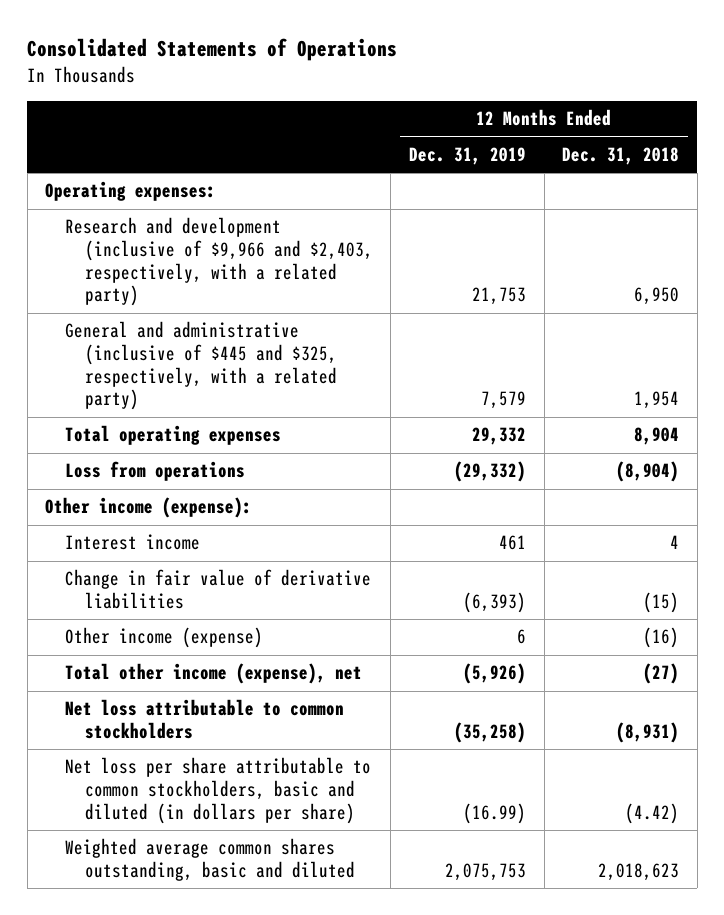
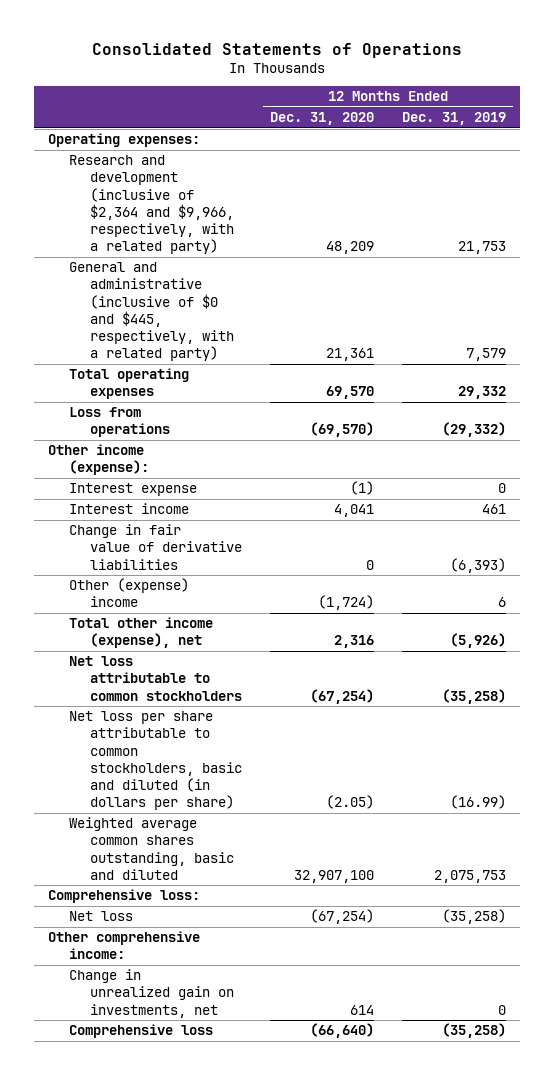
- | 12 Months Ended Dec. 31, 2019 | 12 Months Ended Dec. 31, 2018
+ | 12 Months Ended Dec. 31, 2020 | 12 Months Ended Dec. 31, 2019
- Research and development (inclusive of $9,966 and $2,403, respectively, with a related party) | 21,753 | 6,950
- General and administrative (inclusive of $445 and $325, respectively, with a related party) | 7,579 | 1,954
+ Research and development (inclusive of $2,364 and $9,966, respectively, with a related party) | 48,209 | 21,753
+ General and administrative (inclusive of $0 and $445, respectively, with a related party) | 21,361 | 7,579
+ Interest expense | (1) | 0
- Other income (expense) | 6 | (16)
+ Other (expense) income | (1,724) | 6
+ Comprehensive loss:
+ Net loss | (67,254) | (35,258)
+ Other comprehensive income:
+ Change in unrealized gain on investments, net | 614 | 0
+ Comprehensive loss | (66,640) | (35,258)

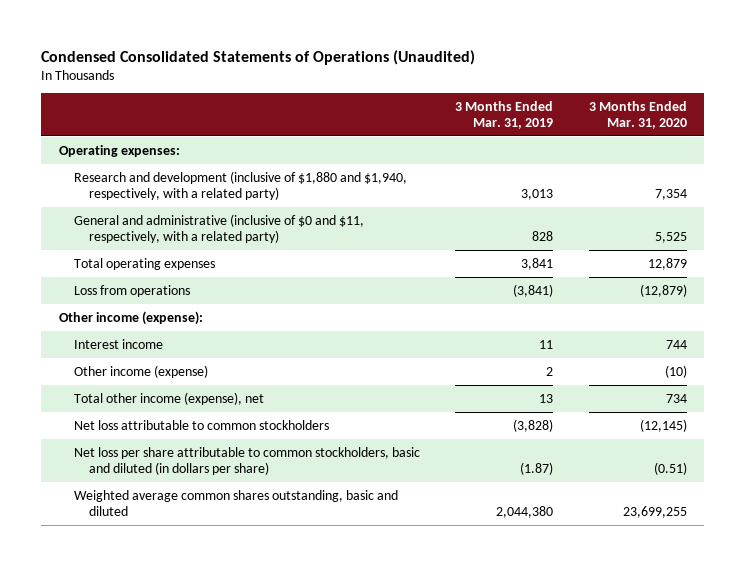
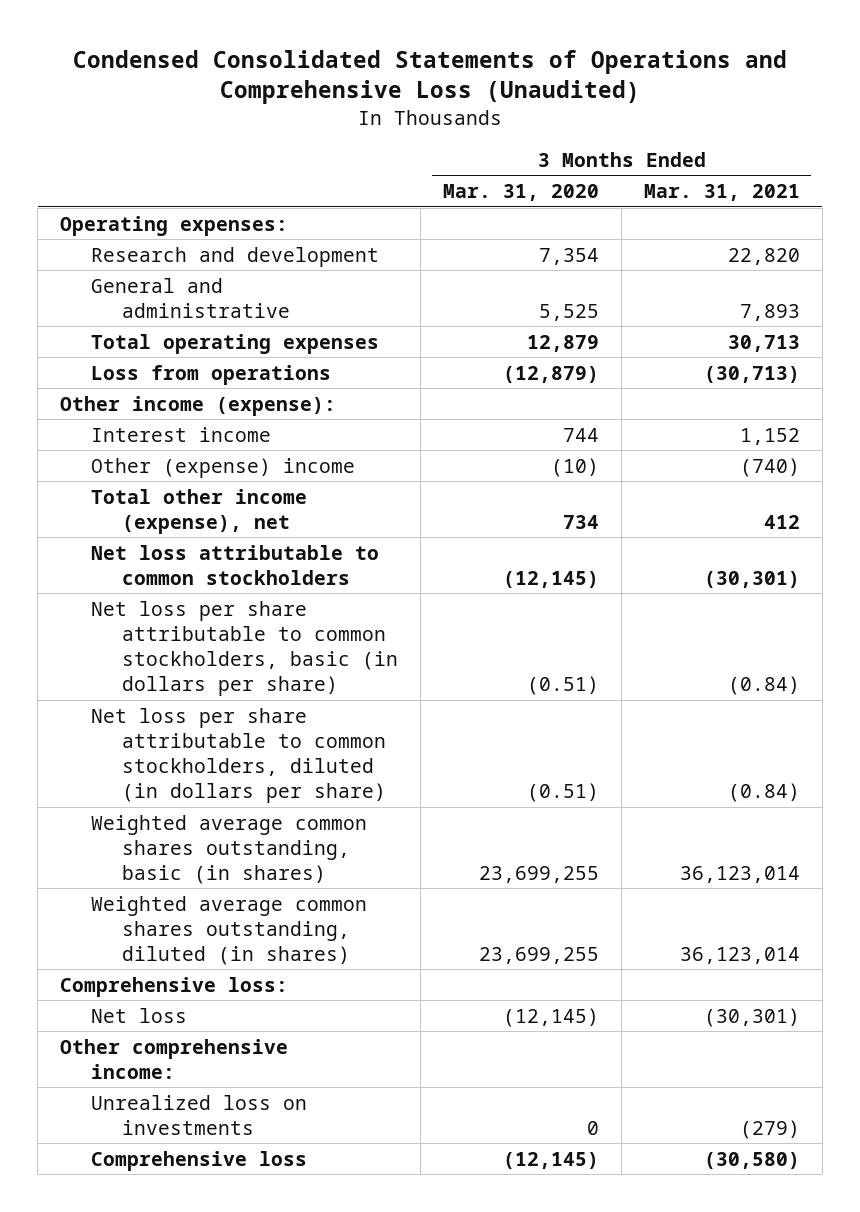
- Condensed Consolidated Statements of Operations (Unaudited)
+ Condensed Consolidated Statements of Operations and Comprehensive Loss (Unaudited)
- | 3 Months Ended Mar. 31, 2019 | 3 Months Ended Mar. 31, 2020
+ | 3 Months Ended Mar. 31, 2020 | 3 Months Ended Mar. 31, 2021
- Research and development (inclusive of $1,880 and $1,940, respectively, with a related party) | 3,013 | 7,354
- General and administrative (inclusive of $0 and $11, respectively, with a related party) | 828 | 5,525
+ Research and development | 7,354 | 22,820
+ General and administrative | 5,525 | 7,893
- Other income (expense) | 2 | (10)
+ Other (expense) income | (10) | (740)
- Net loss per share attributable to common stockholders, basic and diluted (in dollars per share) | (1.87) | (0.51)
- Weighted average common shares outstanding, basic and diluted | 2,044,380 | 23,699,255
+ Net loss per share attributable to common stockholders, basic (in dollars per share) | (0.51) | (0.84)
+ Net loss per share attributable to common stockholders, diluted (in dollars per share) | (0.51) | (0.84)
+ Weighted average common shares outstanding, basic (in shares) | 23,699,255 | 36,123,014
+ Weighted average common shares outstanding, diluted (in shares) | 23,699,255 | 36,123,014
+ Comprehensive loss:
+ Net loss | (12,145) | (30,301)
+ Other comprehensive income:
+ Unrealized loss on investments | 0 | (279)
+ Comprehensive loss | (12,145) | (30,580)

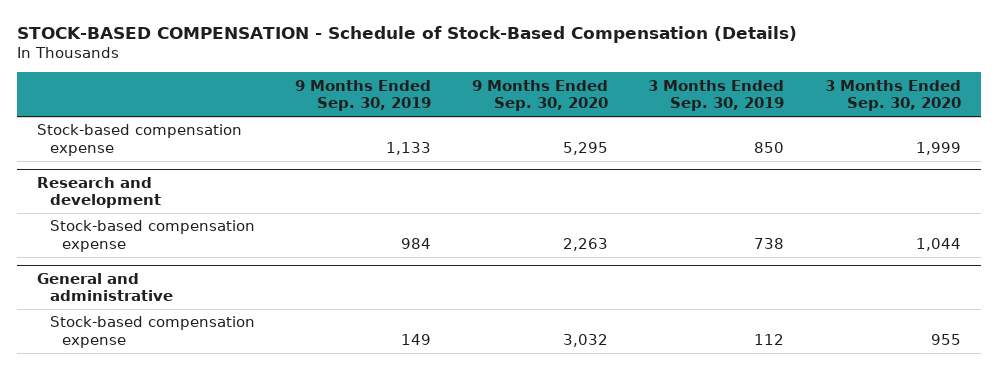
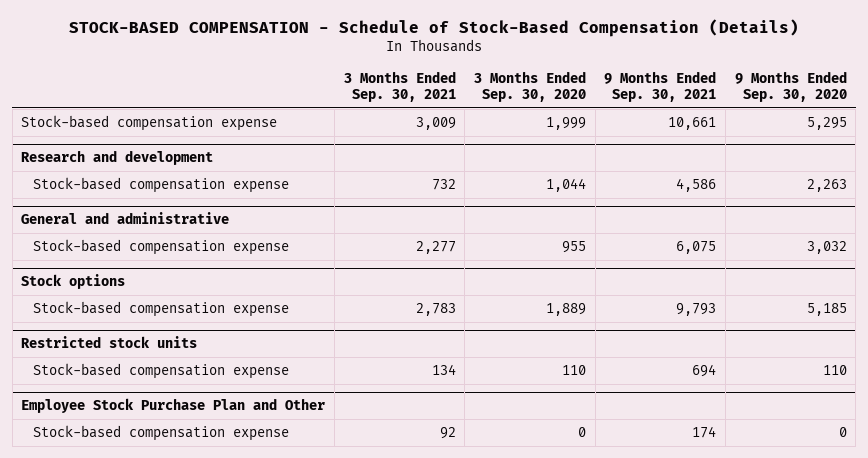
- | 9 Months Ended Sep. 30, 2019 | 9 Months Ended Sep. 30, 2020 | 3 Months Ended Sep. 30, 2019 | 3 Months Ended Sep. 30, 2020
+ | 3 Months Ended Sep. 30, 2021 | 3 Months Ended Sep. 30, 2020 | 9 Months Ended Sep. 30, 2021 | 9 Months Ended Sep. 30, 2020
+ Stock options
+ Stock-based compensation expense | 2,783 | 1,889 | 9,793 | 5,185
+ Restricted stock units
+ Stock-based compensation expense | 134 | 110 | 694 | 110
+ Employee Stock Purchase Plan and Other
+ Stock-based compensation expense | 92 | 0 | 174 | 0

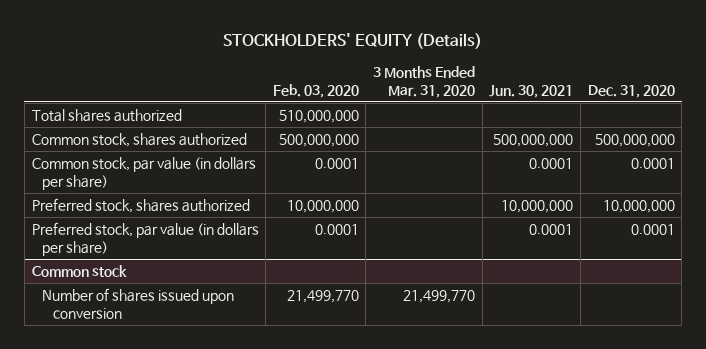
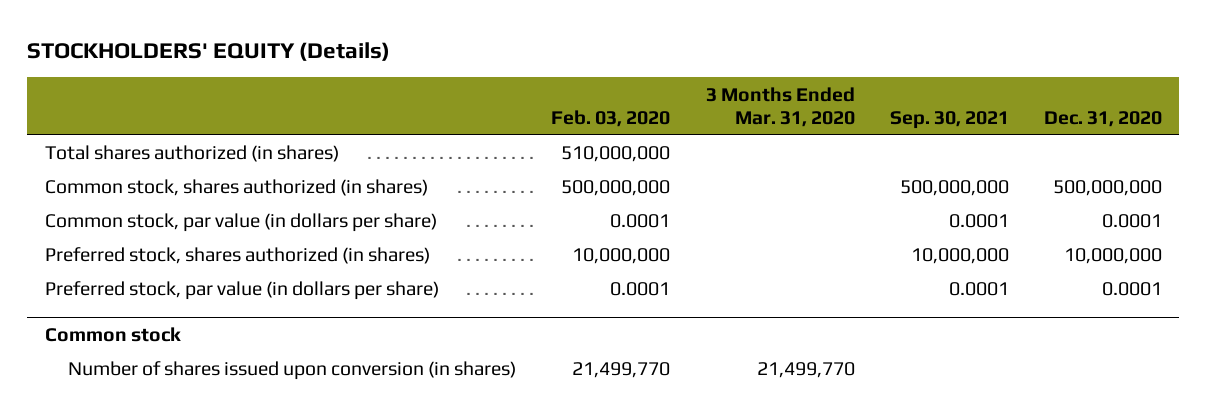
- | Feb. 03, 2020 | 3 Months Ended Mar. 31, 2020 | Jun. 30, 2021 | Dec. 31, 2020
+ | Feb. 03, 2020 | 3 Months Ended Mar. 31, 2020 | Sep. 30, 2021 | Dec. 31, 2020
- Total shares authorized | 510,000,000 | | |
- Common stock, shares authorized | 500,000,000 | | 500,000,000 | 500,000,000
+ Total shares authorized (in shares) | 510,000,000 | | |
+ Common stock, shares authorized (in shares) | 500,000,000 | | 500,000,000 | 500,000,000
- Preferred stock, shares authorized | 10,000,000 | | 10,000,000 | 10,000,000
+ Preferred stock, shares authorized (in shares) | 10,000,000 | | 10,000,000 | 10,000,000
@ Common stock
- Number of shares issued upon conversion | 21,499,770 | 21,499,770 | |
+ Number of shares issued upon conversion (in shares) | 21,499,770 | 21,499,770 | |

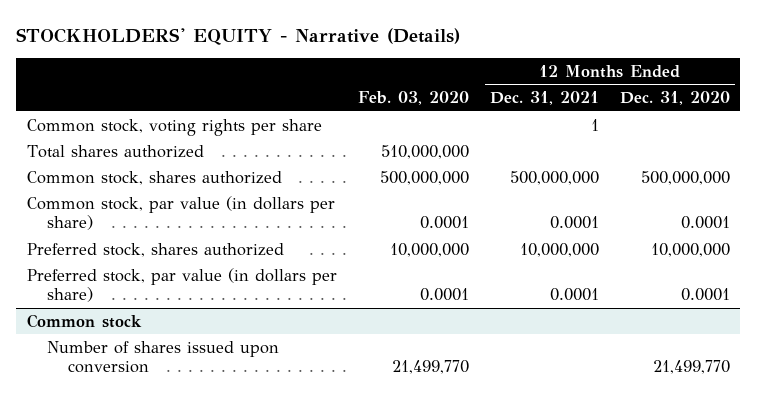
- STOCKHOLDERS' EQUITY (Details)
+ STOCKHOLDERS' EQUITY - Narrative (Details)
- | Feb. 03, 2020 | 3 Months Ended Mar. 31, 2020 | Sep. 30, 2021 | Dec. 31, 2020
+ | Feb. 03, 2020 | 12 Months Ended Dec. 31, 2021 | 12 Months Ended Dec. 31, 2020
- Total shares authorized (in shares) | 510,000,000 | | |
- Common stock, shares authorized (in shares) | 500,000,000 | | 500,000,000 | 500,000,000
+ Common stock, voting rights per share | | 1 |
+ Total shares authorized | 510,000,000 | |
+ Common stock, shares authorized | 500,000,000 | 500,000,000 | 500,000,000
- Preferred stock, shares authorized (in shares) | 10,000,000 | | 10,000,000 | 10,000,000
+ Preferred stock, shares authorized | 10,000,000 | 10,000,000 | 10,000,000
@ Common stock
- Number of shares issued upon conversion (in shares) | 21,499,770 | 21,499,770 | |
+ Number of shares issued upon conversion | 21,499,770 | | 21,499,770

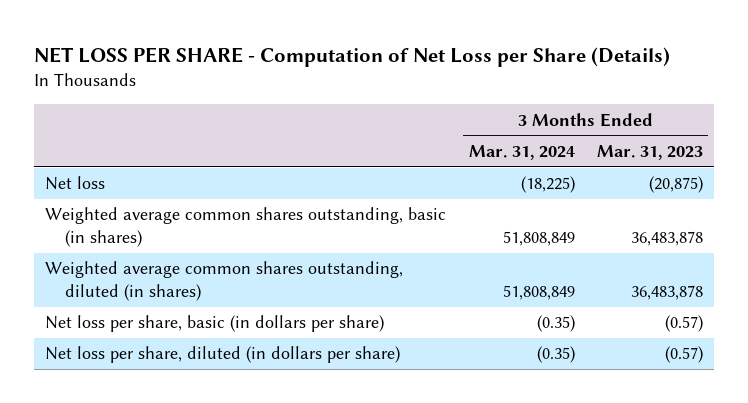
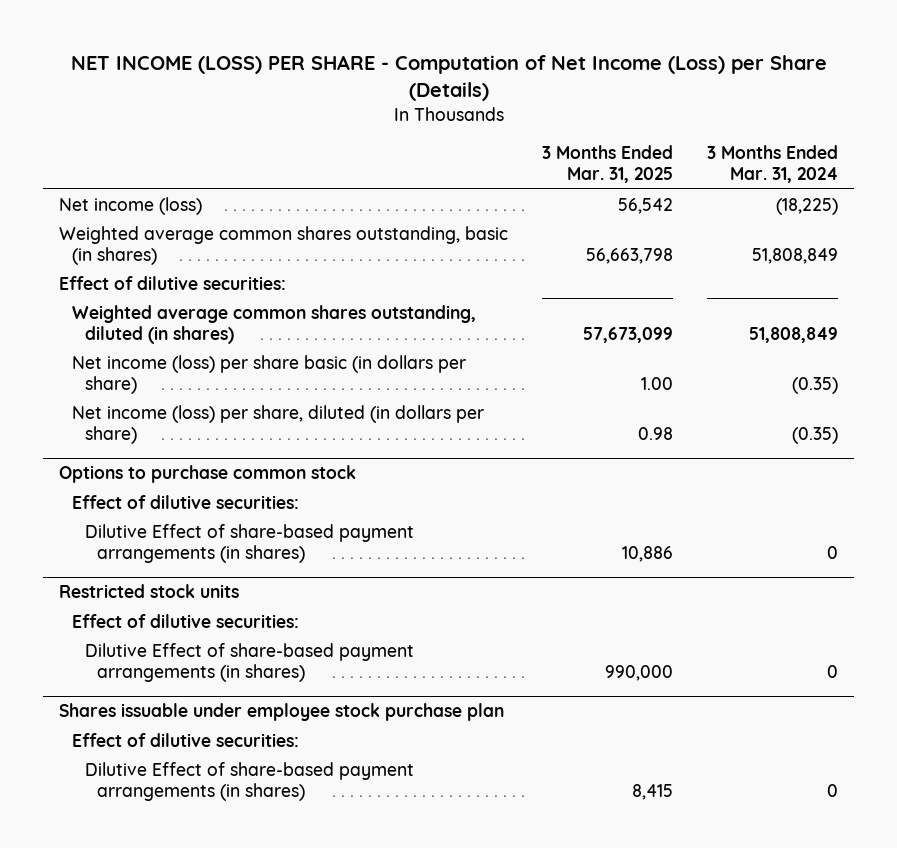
- NET LOSS PER SHARE - Computation of Net Loss per Share (Details)
+ NET INCOME (LOSS) PER SHARE - Computation of Net Income (Loss) per Share (Details)
- | 3 Months Ended Mar. 31, 2024 | 3 Months Ended Mar. 31, 2023
+ | 3 Months Ended Mar. 31, 2025 | 3 Months Ended Mar. 31, 2024
- Net loss | (18,225) | (20,875)
+ Net income (loss) | 56,542 | (18,225)
+ Effect of dilutive securities:
- Net loss per share, basic (in dollars per share) | (0.35) | (0.57)
- Net loss per share, diluted (in dollars per share) | (0.35) | (0.57)
+ Net income (loss) per share basic (in dollars per share) | 1.00 | (0.35)
+ Net income (loss) per share, diluted (in dollars per share) | 0.98 | (0.35)
+ Options to purchase common stock
+ Effect of dilutive securities:
+ Dilutive Effect of share-based payment arrangements (in shares) | 10,886 | 0
+ Restricted stock units
+ Effect of dilutive securities:
+ Dilutive Effect of share-based payment arrangements (in shares) | 990,000 | 0
+ Shares issuable under employee stock purchase plan
+ Effect of dilutive securities:
+ Dilutive Effect of share-based payment arrangements (in shares) | 8,415 | 0

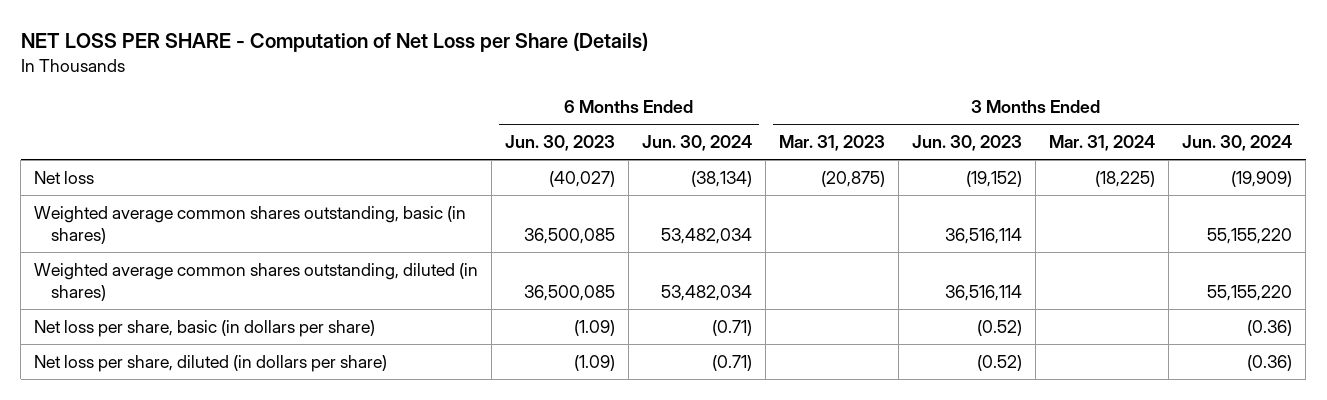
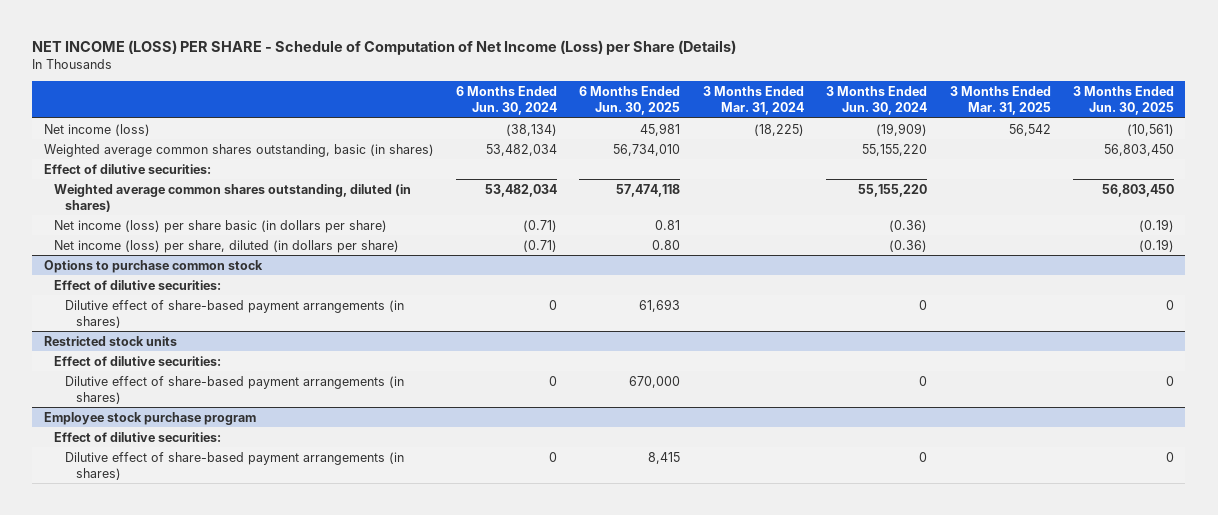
- NET LOSS PER SHARE - Computation of Net Loss per Share (Details)
+ NET INCOME (LOSS) PER SHARE - Schedule of Computation of Net Income (Loss) per Share (Details)
- | 6 Months Ended Jun. 30, 2023 | 6 Months Ended Jun. 30, 2024 | 3 Months Ended Mar. 31, 2023 | 3 Months Ended Jun. 30, 2023 | 3 Months Ended Mar. 31, 2024 | 3 Months Ended Jun. 30, 2024
+ | 6 Months Ended Jun. 30, 2024 | 6 Months Ended Jun. 30, 2025 | 3 Months Ended Mar. 31, 2024 | 3 Months Ended Jun. 30, 2024 | 3 Months Ended Mar. 31, 2025 | 3 Months Ended Jun. 30, 2025
- Net loss | (40,027) | (38,134) | (20,875) | (19,152) | (18,225) | (19,909)
+ Net income (loss) | (38,134) | 45,981 | (18,225) | (19,909) | 56,542 | (10,561)
+ Effect of dilutive securities:
- Net loss per share, basic (in dollars per share) | (1.09) | (0.71) | | (0.52) | | (0.36)
- Net loss per share, diluted (in dollars per share) | (1.09) | (0.71) | | (0.52) | | (0.36)
+ Net income (loss) per share basic (in dollars per share) | (0.71) | 0.81 | | (0.36) | | (0.19)
+ Net income (loss) per share, diluted (in dollars per share) | (0.71) | 0.80 | | (0.36) | | (0.19)
+ Options to purchase common stock
+ Effect of dilutive securities:
+ Dilutive effect of share-based payment arrangements (in shares) | 0 | 61,693 | | 0 | | 0
+ Restricted stock units
+ Effect of dilutive securities:
+ Dilutive effect of share-based payment arrangements (in shares) | 0 | 670,000 | | 0 | | 0
+ Employee stock purchase program
+ Effect of dilutive securities:
+ Dilutive effect of share-based payment arrangements (in shares) | 0 | 8,415 | | 0 | | 0

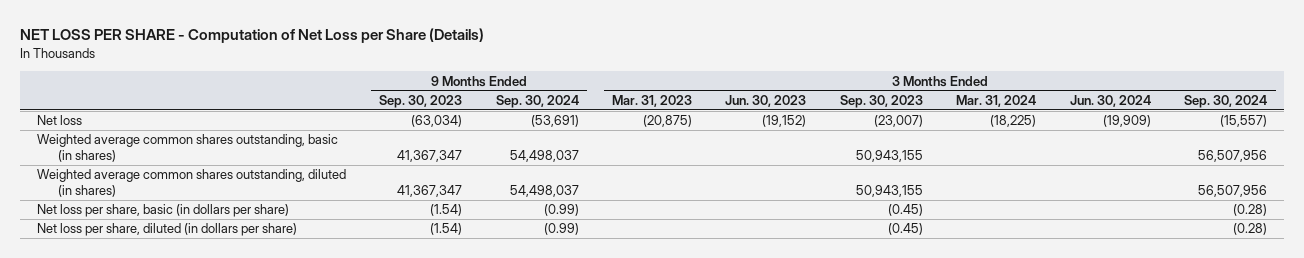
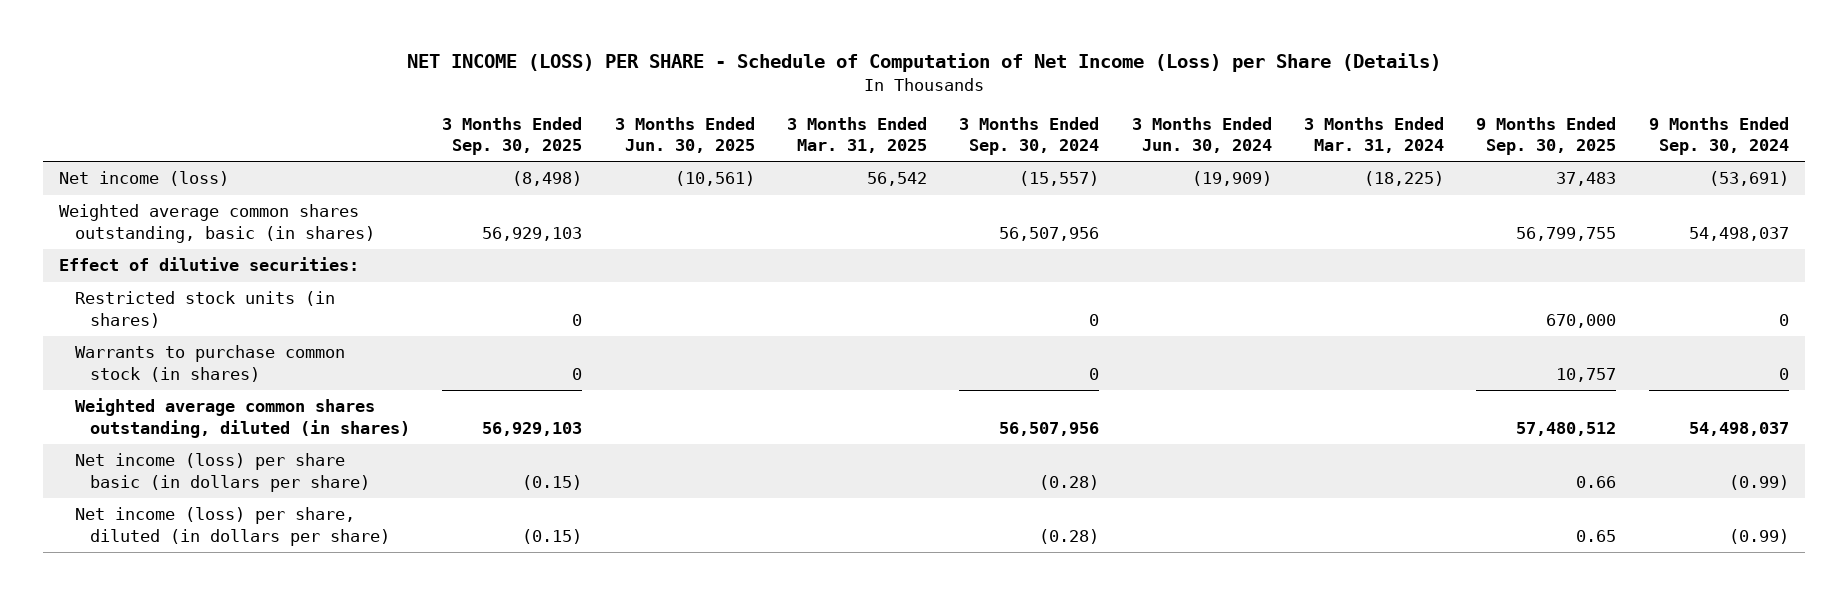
- NET LOSS PER SHARE - Computation of Net Loss per Share (Details)
+ NET INCOME (LOSS) PER SHARE - Schedule of Computation of Net Income (Loss) per Share (Details)
- | 9 Months Ended Sep. 30, 2023 | 9 Months Ended Sep. 30, 2024 | 3 Months Ended Mar. 31, 2023 | 3 Months Ended Jun. 30, 2023 | 3 Months Ended Sep. 30, 2023 | 3 Months Ended Mar. 31, 2024 | 3 Months Ended Jun. 30, 2024 | 3 Months Ended Sep. 30, 2024
+ | 3 Months Ended Sep. 30, 2025 | 3 Months Ended Jun. 30, 2025 | 3 Months Ended Mar. 31, 2025 | 3 Months Ended Sep. 30, 2024 | 3 Months Ended Jun. 30, 2024 | 3 Months Ended Mar. 31, 2024 | 9 Months Ended Sep. 30, 2025 | 9 Months Ended Sep. 30, 2024
- Net loss | (63,034) | (53,691) | (20,875) | (19,152) | (23,007) | (18,225) | (19,909) | (15,557)
+ Net income (loss) | (8,498) | (10,561) | 56,542 | (15,557) | (19,909) | (18,225) | 37,483 | (53,691)
+ Effect of dilutive securities:
+ Restricted stock units (in shares) | 0 | | | 0 | | | 670,000 | 0
+ Warrants to purchase common stock (in shares) | 0 | | | 0 | | | 10,757 | 0
- Net loss per share, basic (in dollars per share) | (1.54) | (0.99) | | | (0.45) | | | (0.28)
- Net loss per share, diluted (in dollars per share) | (1.54) | (0.99) | | | (0.45) | | | (0.28)
+ Net income (loss) per share basic (in dollars per share) | (0.15) | | | (0.28) | | | 0.66 | (0.99)
+ Net income (loss) per share, diluted (in dollars per share) | (0.15) | | | (0.28) | | | 0.65 | (0.99)

